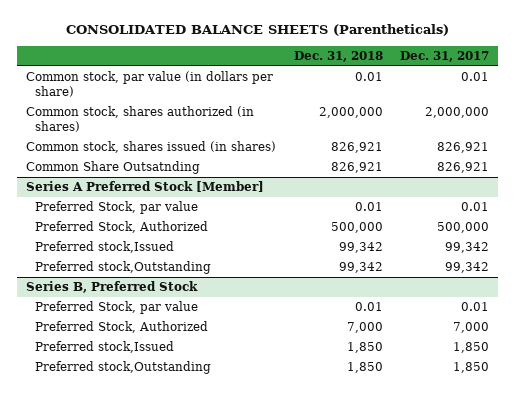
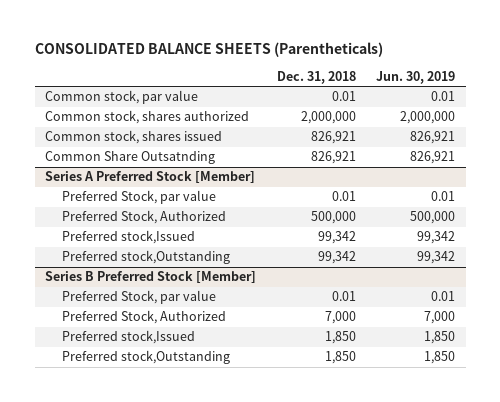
- | Dec. 31, 2018 | Dec. 31, 2017
+ | Dec. 31, 2018 | Jun. 30, 2019
- Common stock, par value (in dollars per share) | 0.01 | 0.01
- Common stock, shares authorized (in shares) | 2,000,000 | 2,000,000
- Common stock, shares issued (in shares) | 826,921 | 826,921
+ Common stock, par value | 0.01 | 0.01
+ Common stock, shares authorized | 2,000,000 | 2,000,000
+ Common stock, shares issued | 826,921 | 826,921
- Series B, Preferred Stock
+ Series B Preferred Stock [Member]

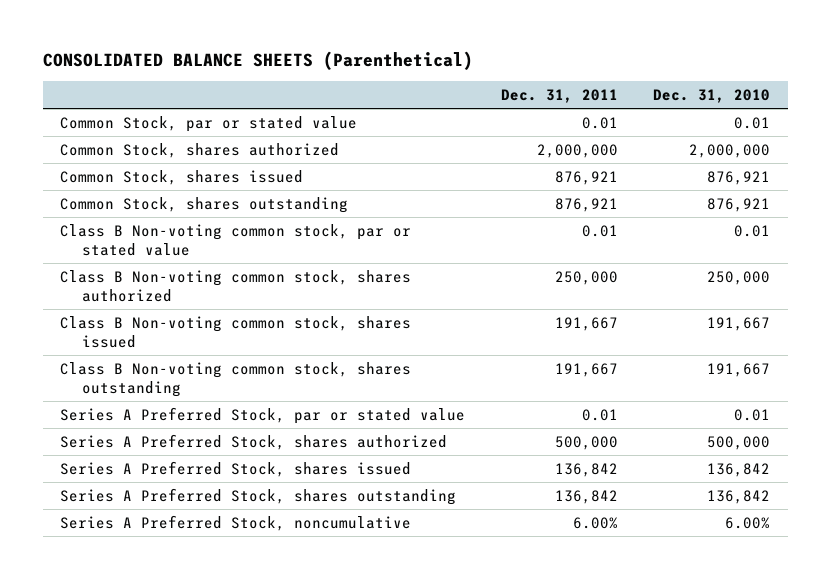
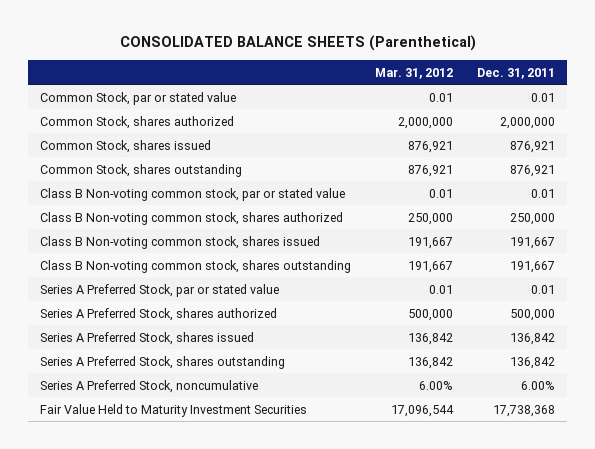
- | Dec. 31, 2011 | Dec. 31, 2010
+ | Mar. 31, 2012 | Dec. 31, 2011
+ Fair Value Held to Maturity Investment Securities | 17,096,544 | 17,738,368

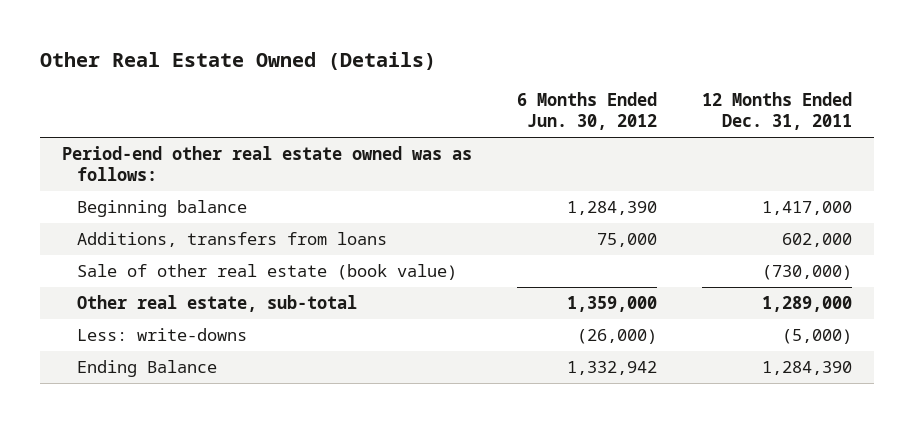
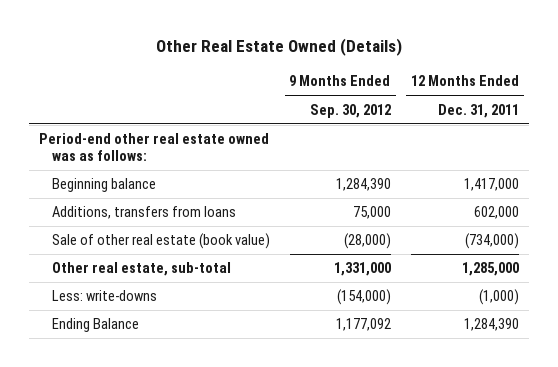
- | 6 Months Ended Jun. 30, 2012 | 12 Months Ended Dec. 31, 2011
+ | 9 Months Ended Sep. 30, 2012 | 12 Months Ended Dec. 31, 2011
- Sale of other real estate (book value) | | (730,000)
- Other real estate, sub-total | 1,359,000 | 1,289,000
- Less: write-downs | (26,000) | (5,000)
+ Sale of other real estate (book value) | (28,000) | (734,000)
+ Other real estate, sub-total | 1,331,000 | 1,285,000
+ Less: write-downs | (154,000) | (1,000)

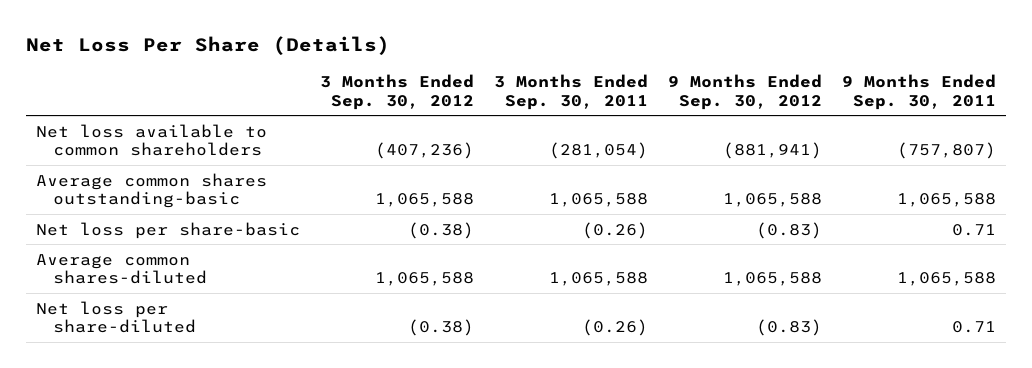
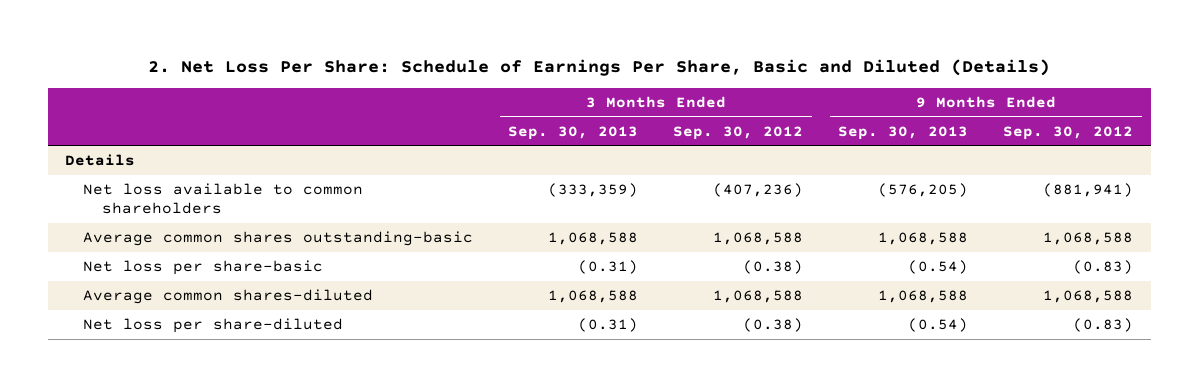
- Net Loss Per Share (Details)
+ 2. Net Loss Per Share: Schedule of Earnings Per Share, Basic and Diluted (Details)
- | 3 Months Ended Sep. 30, 2012 | 3 Months Ended Sep. 30, 2011 | 9 Months Ended Sep. 30, 2012 | 9 Months Ended Sep. 30, 2011
+ | 3 Months Ended Sep. 30, 2013 | 3 Months Ended Sep. 30, 2012 | 9 Months Ended Sep. 30, 2013 | 9 Months Ended Sep. 30, 2012
+ Details
- Average common shares outstanding-basic | 1,065,588 | 1,065,588 | 1,065,588 | 1,065,588
+ Average common shares outstanding-basic | 1,068,588 | 1,068,588 | 1,068,588 | 1,068,588
- Average common shares-diluted | 1,065,588 | 1,065,588 | 1,065,588 | 1,065,588
+ Average common shares-diluted | 1,068,588 | 1,068,588 | 1,068,588 | 1,068,588

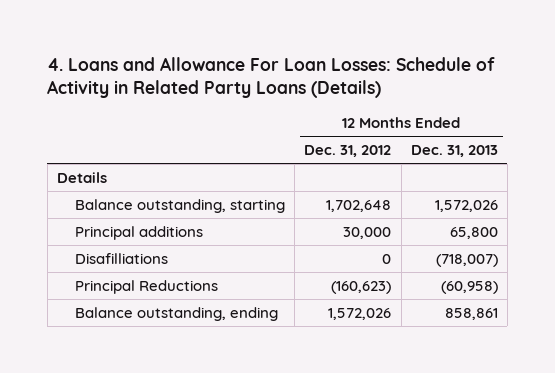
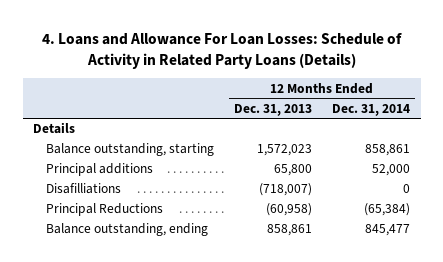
- | 12 Months Ended Dec. 31, 2012 | 12 Months Ended Dec. 31, 2013
+ | 12 Months Ended Dec. 31, 2013 | 12 Months Ended Dec. 31, 2014
- Balance outstanding, starting | 1,702,648 | 1,572,026
+ Balance outstanding, starting | 1,572,023 | 858,861

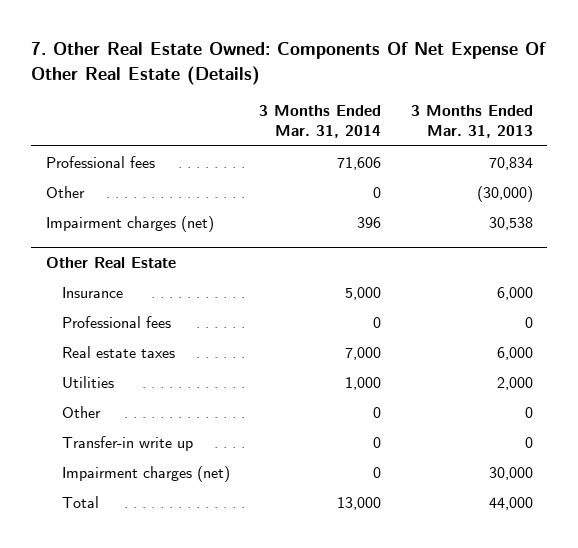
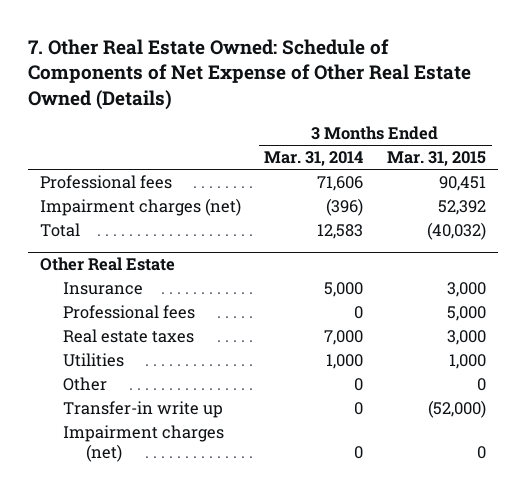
- 7. Other Real Estate Owned: Components Of Net Expense Of Other Real Estate (Details)
+ 7. Other Real Estate Owned: Schedule of Components of Net Expense of Other Real Estate Owned (Details)
- | 3 Months Ended Mar. 31, 2014 | 3 Months Ended Mar. 31, 2013
+ | 3 Months Ended Mar. 31, 2014 | 3 Months Ended Mar. 31, 2015
- Other | 0 | (30,000)
- Impairment charges (net) | 396 | 30,538
+ Impairment charges (net) | (396) | 52,392
+ Total | 12,583 | (40,032)
@ Other Real Estate
- Total | 13,000 | 44,000

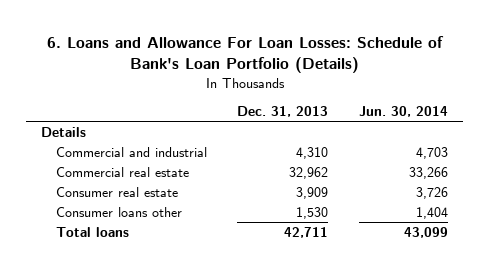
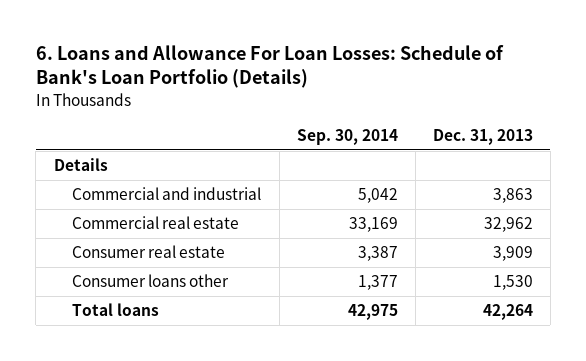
- | Dec. 31, 2013 | Jun. 30, 2014
+ | Sep. 30, 2014 | Dec. 31, 2013
- Commercial and industrial | 4,310 | 4,703
+ Commercial and industrial | 5,042 | 3,863
- Total loans | 42,711 | 43,099
+ Total loans | 42,975 | 42,264

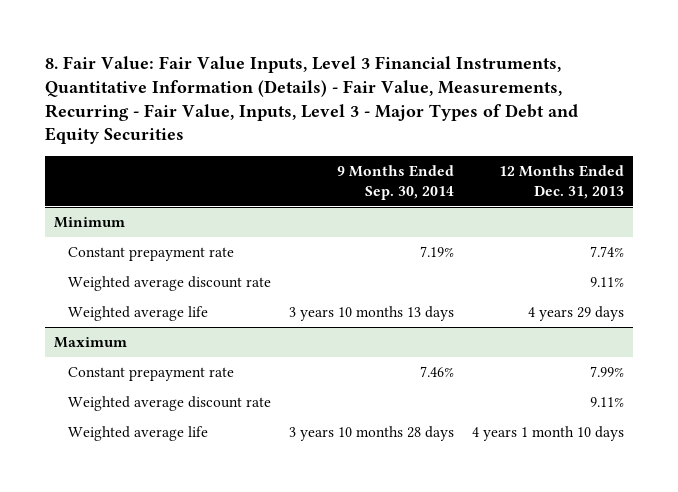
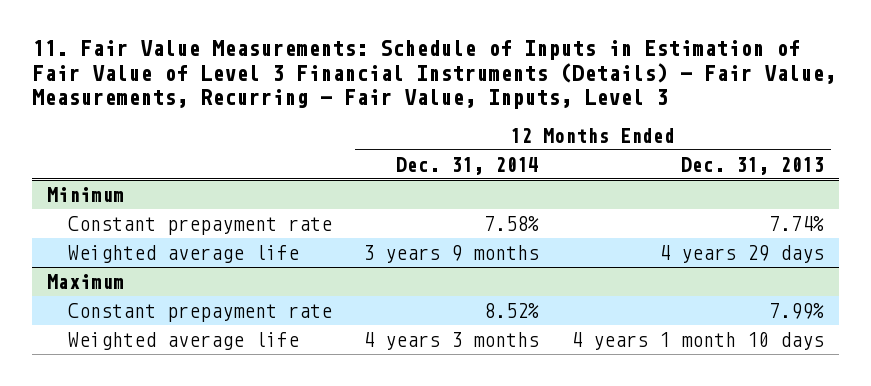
- 8. Fair Value: Fair Value Inputs, Level 3 Financial Instruments, Quantitative Information (Details) - Fair Value, Measurements, Recurring - Fair Value, Inputs, Level 3 - Major Types of Debt and Equity Securities
+ 11. Fair Value Measurements: Schedule of Inputs in Estimation of Fair Value of Level 3 Financial Instruments (Details) - Fair Value, Measurements, Recurring - Fair Value, Inputs, Level 3
- | 9 Months Ended Sep. 30, 2014 | 12 Months Ended Dec. 31, 2013
+ | 12 Months Ended Dec. 31, 2014 | 12 Months Ended Dec. 31, 2013
@ Minimum
- Weighted average discount rate | | 9.11%
@ Maximum
- Weighted average discount rate | | 9.11%

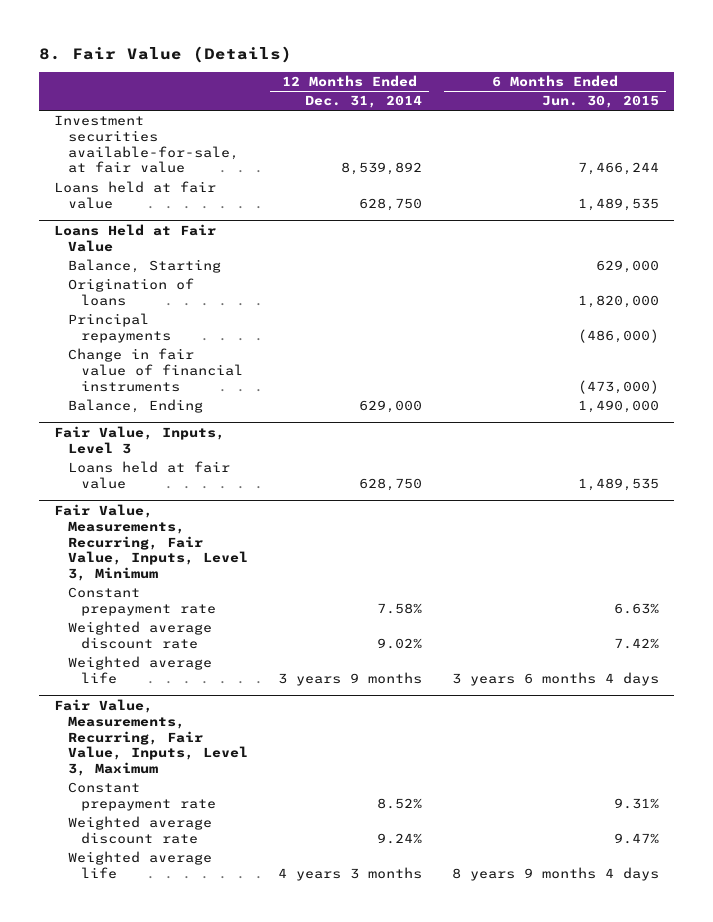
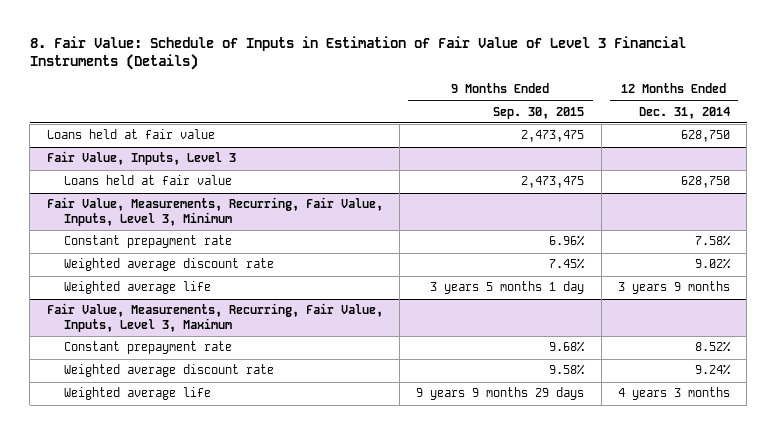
- 8. Fair Value (Details)
+ 8. Fair Value: Schedule of Inputs in Estimation of Fair Value of Level 3 Financial Instruments (Details)
- | 12 Months Ended Dec. 31, 2014 | 6 Months Ended Jun. 30, 2015
+ | 9 Months Ended Sep. 30, 2015 | 12 Months Ended Dec. 31, 2014
- Investment securities available-for-sale, at fair value | 8,539,892 | 7,466,244
- Loans Held at Fair Value
- Balance, Starting | | 629,000
- Origination of loans | | 1,820,000
- Principal repayments | | (486,000)
- Change in fair value of financial instruments | | (473,000)
- Balance, Ending | 629,000 | 1,490,000

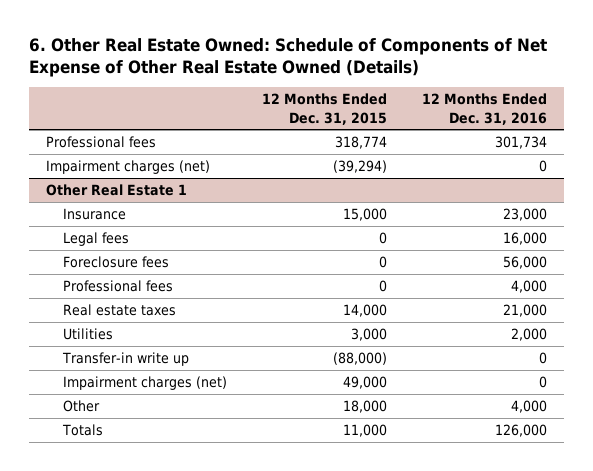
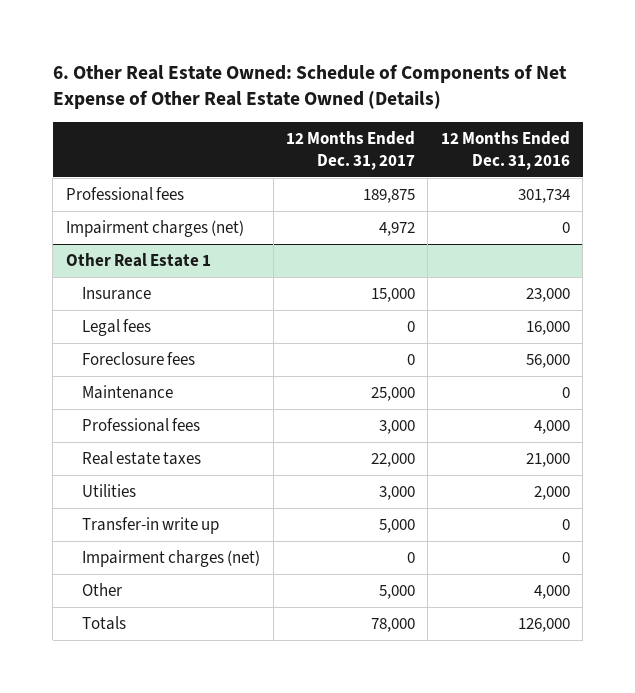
- | 12 Months Ended Dec. 31, 2015 | 12 Months Ended Dec. 31, 2016
+ | 12 Months Ended Dec. 31, 2017 | 12 Months Ended Dec. 31, 2016
@ Other Real Estate 1
+ Maintenance | 25,000 | 0

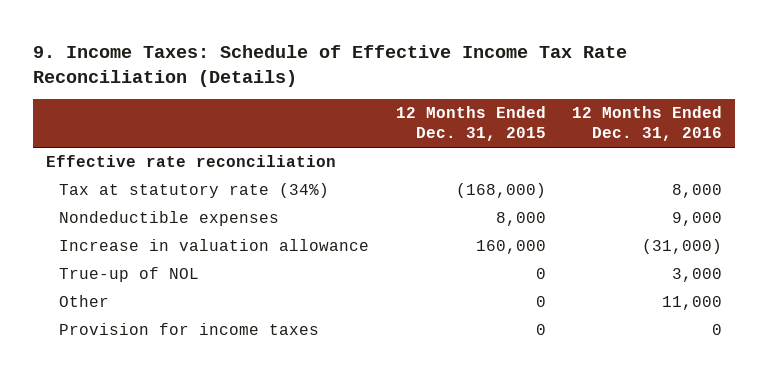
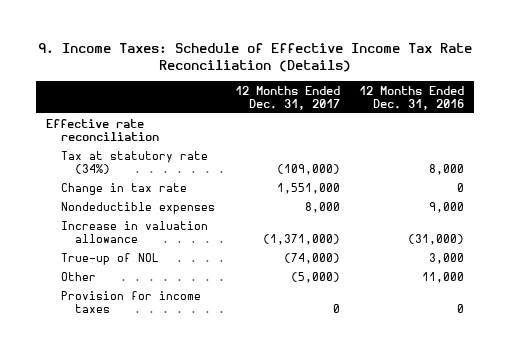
- | 12 Months Ended Dec. 31, 2015 | 12 Months Ended Dec. 31, 2016
+ | 12 Months Ended Dec. 31, 2017 | 12 Months Ended Dec. 31, 2016
+ Change in tax rate | 1,551,000 | 0

